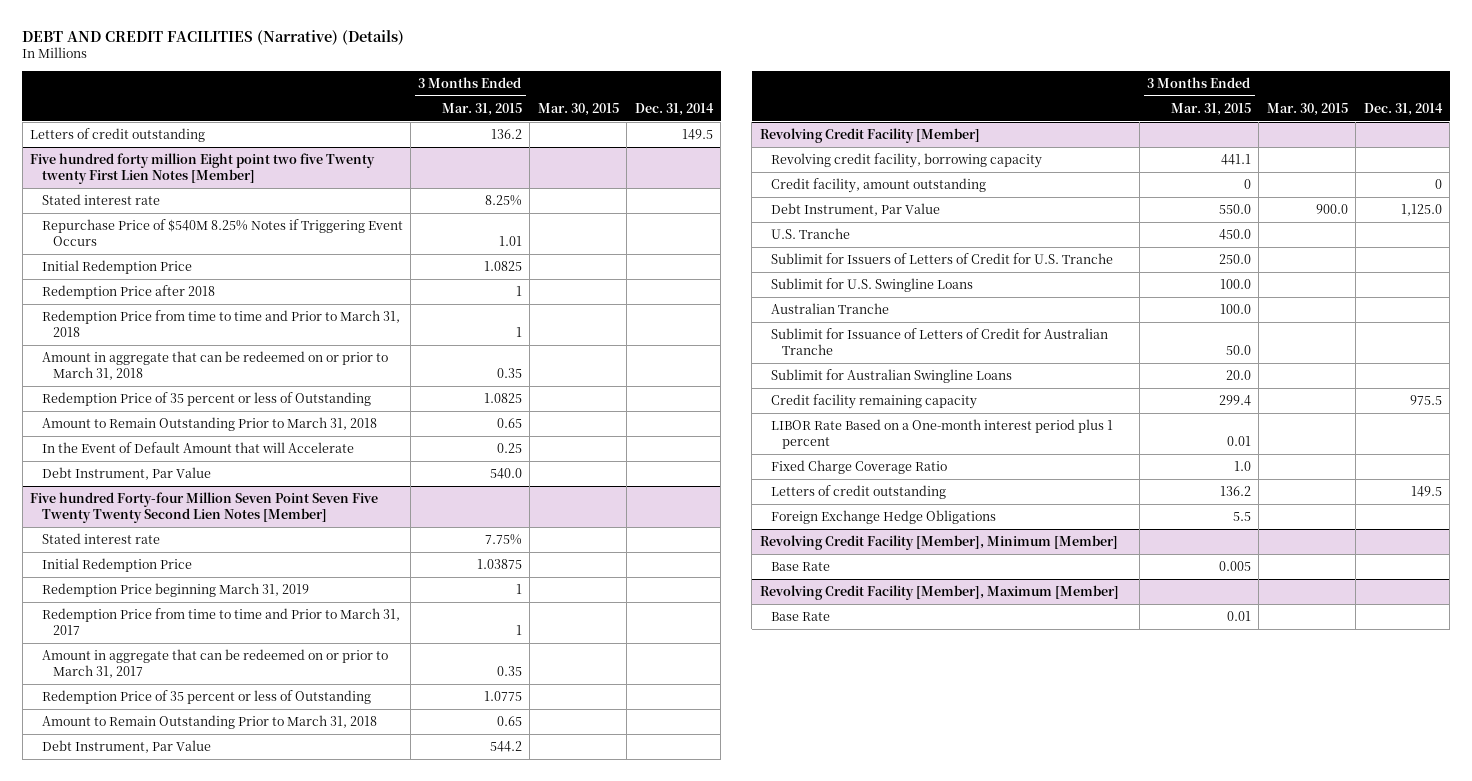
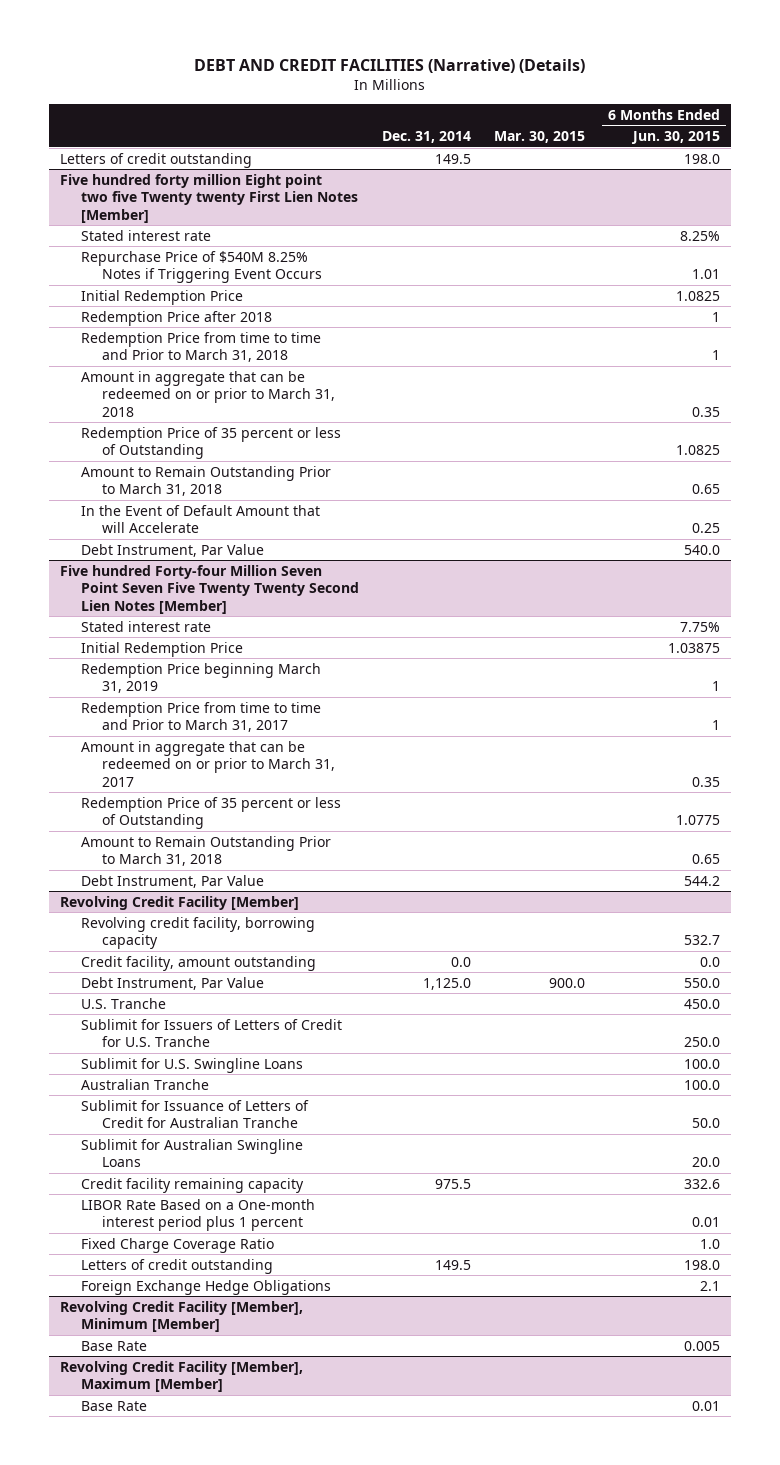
- | 3 Months Ended Mar. 31, 2015 | Mar. 30, 2015 | Dec. 31, 2014
+ | Dec. 31, 2014 | Mar. 30, 2015 | 6 Months Ended Jun. 30, 2015
@ Revolving Credit Facility [Member]
- Credit facility, amount outstanding | 0 | | 0
+ Credit facility, amount outstanding | 0.0 | | 0.0

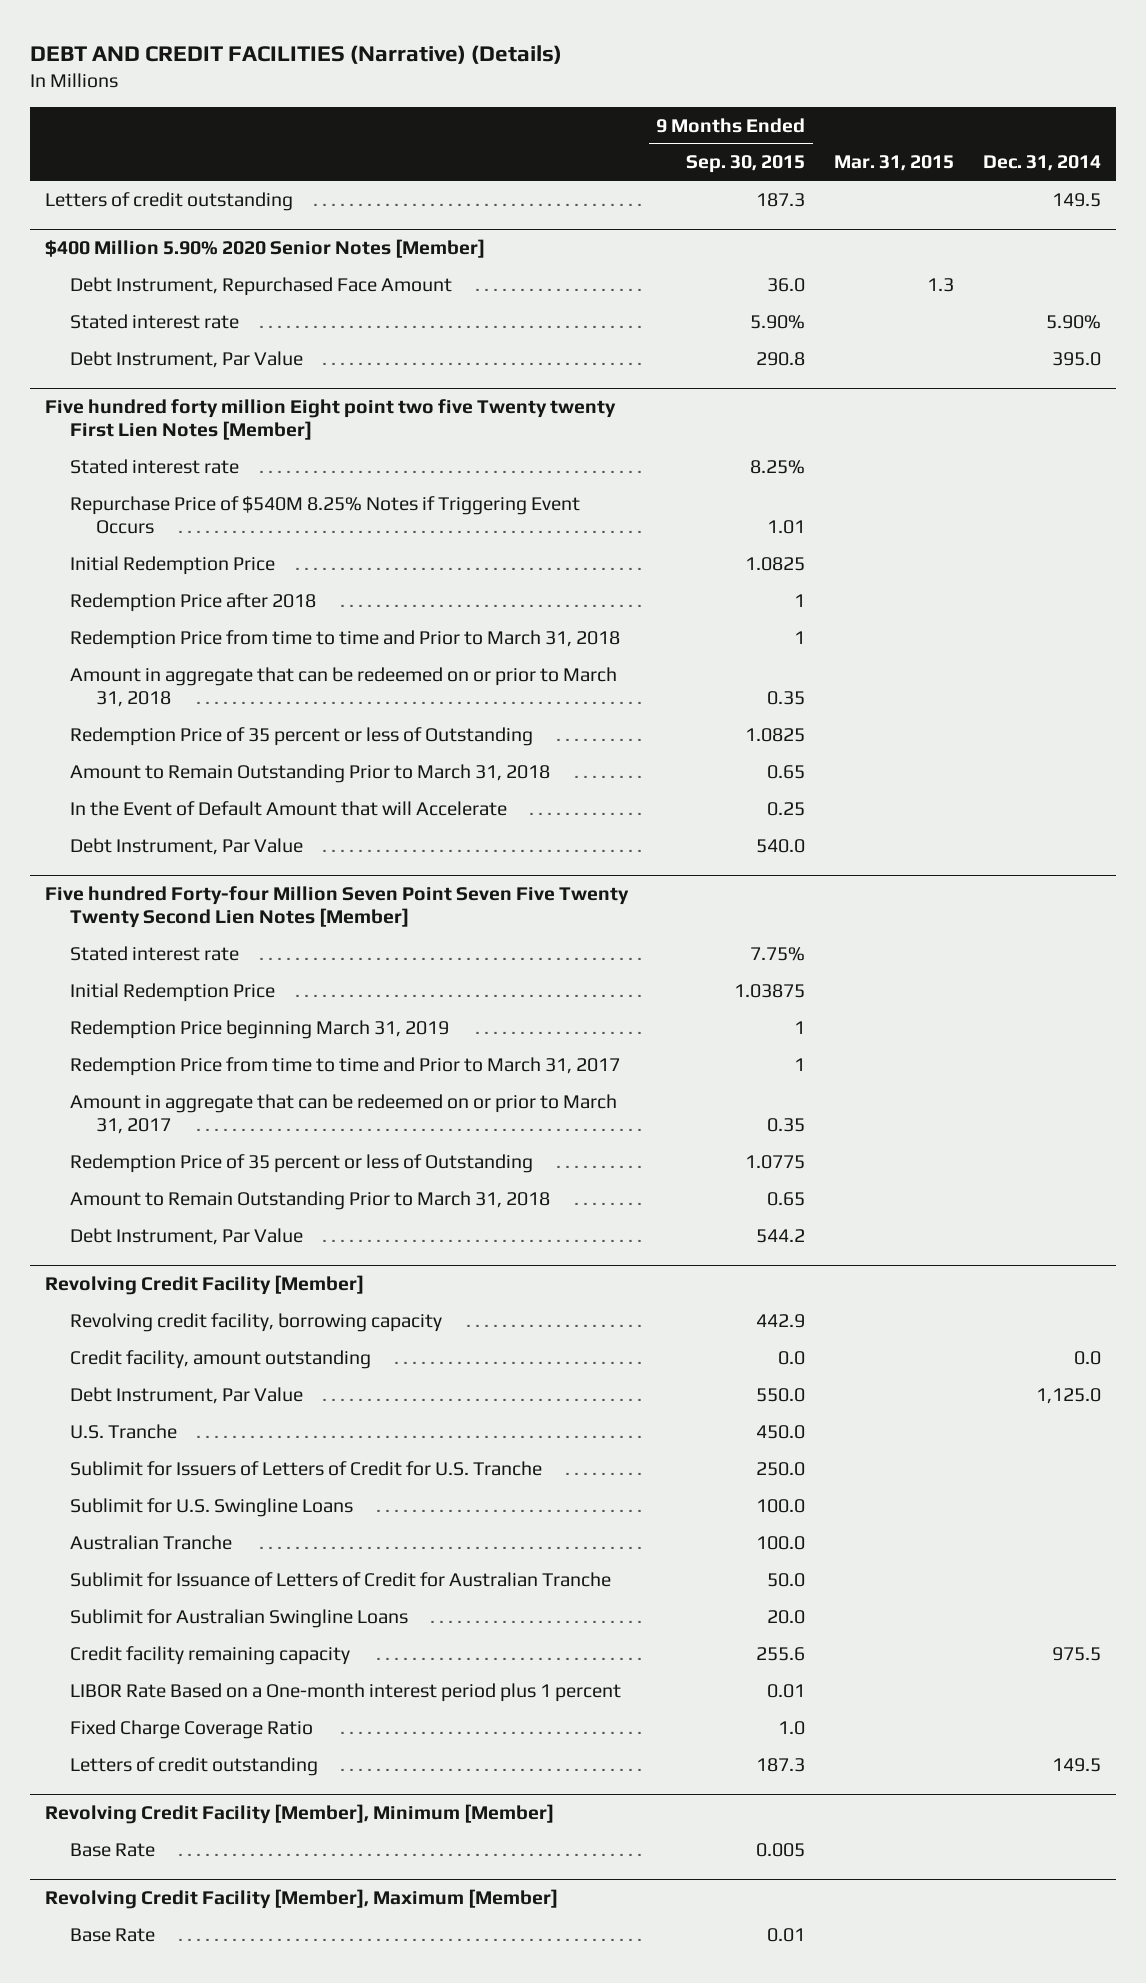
- | Dec. 31, 2014 | Mar. 30, 2015 | 6 Months Ended Jun. 30, 2015
+ | 9 Months Ended Sep. 30, 2015 | Mar. 31, 2015 | Dec. 31, 2014
+ $400 Million 5.90% 2020 Senior Notes [Member]
+ Debt Instrument, Repurchased Face Amount | 36.0 | 1.3 |
+ Stated interest rate | 5.90% | | 5.90%
+ Debt Instrument, Par Value | 290.8 | | 395.0
@ Revolving Credit Facility [Member]
- Foreign Exchange Hedge Obligations | | | 2.1

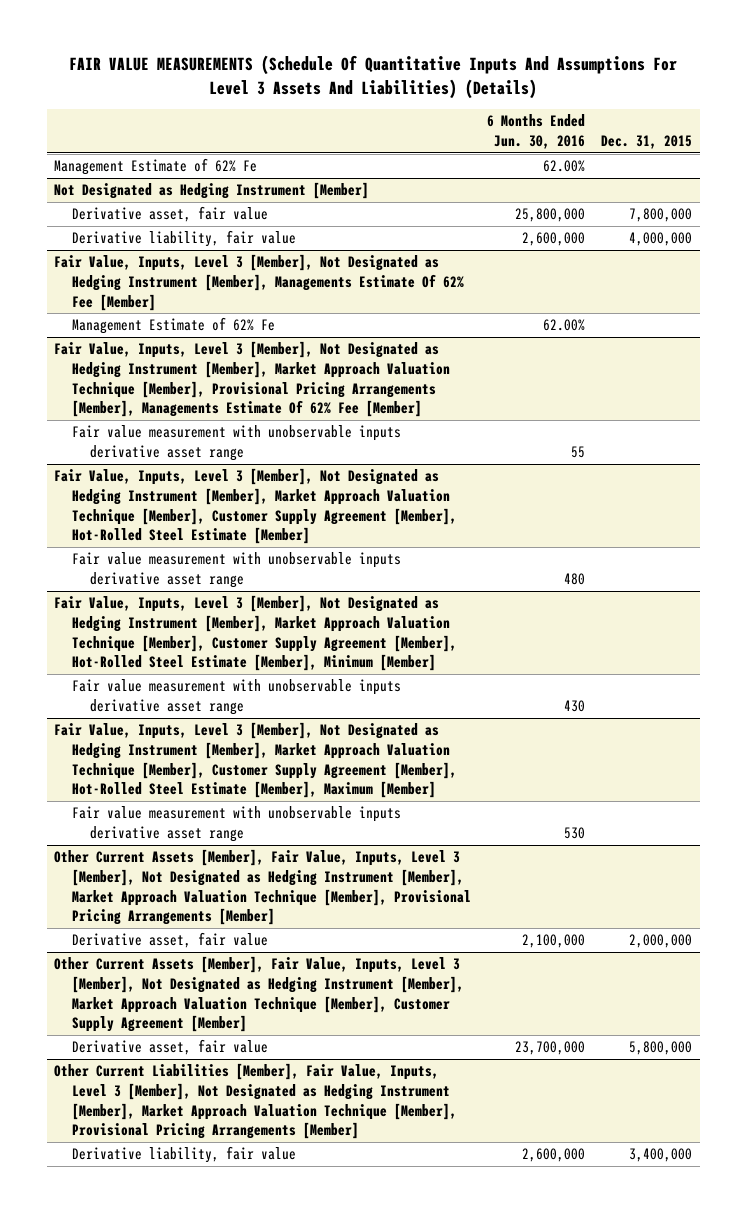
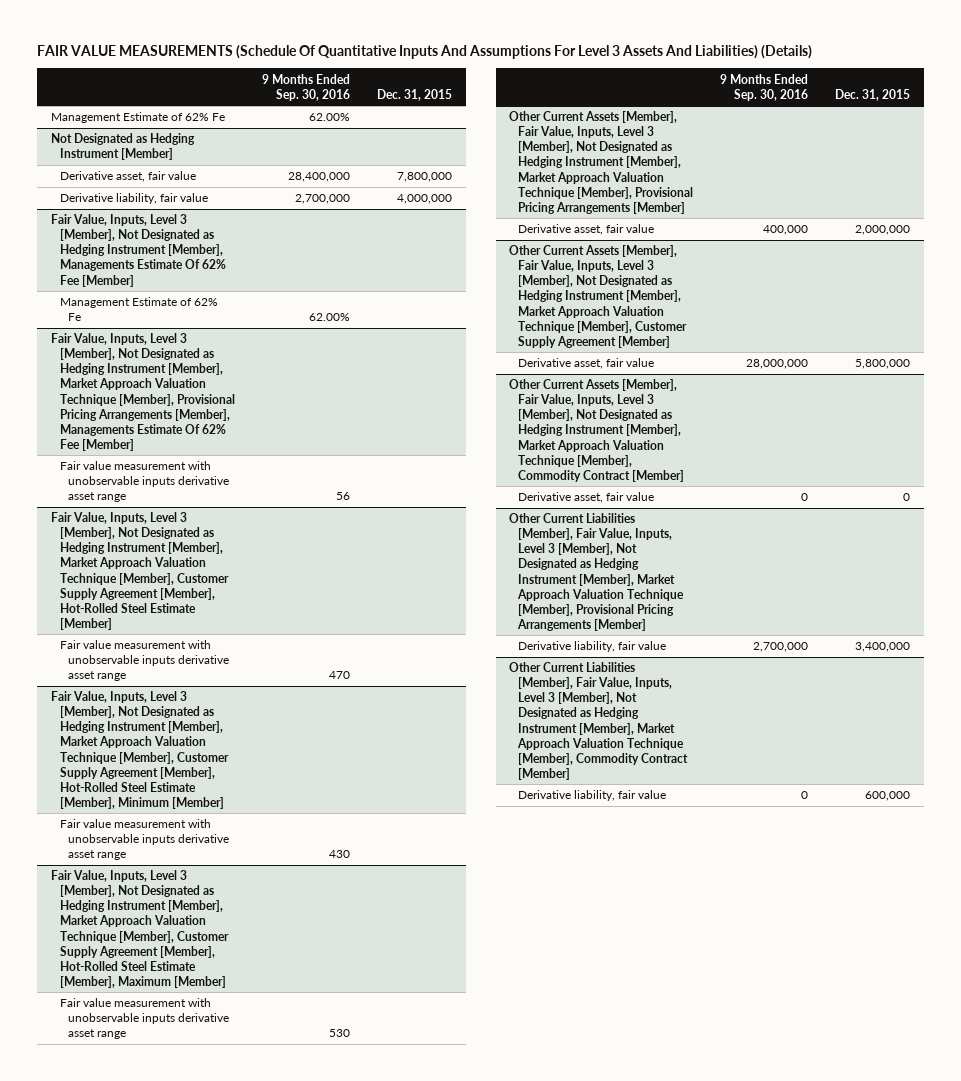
- | 6 Months Ended Jun. 30, 2016 | Dec. 31, 2015
+ | 9 Months Ended Sep. 30, 2016 | Dec. 31, 2015
+ Other Current Assets [Member], Fair Value, Inputs, Level 3 [Member], Not Designated as Hedging Instrument [Member], Market Approach Valuation Technique [Member], Commodity Contract [Member]
+ Derivative asset, fair value | 0 | 0
+ Other Current Liabilities [Member], Fair Value, Inputs, Level 3 [Member], Not Designated as Hedging Instrument [Member], Market Approach Valuation Technique [Member], Commodity Contract [Member]
+ Derivative liability, fair value | 0 | 600,000

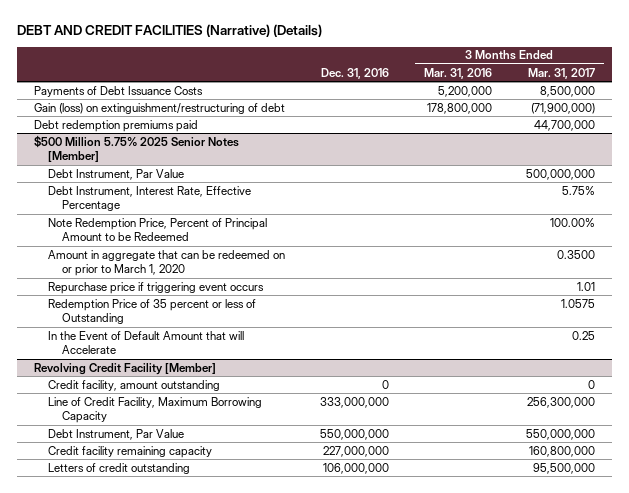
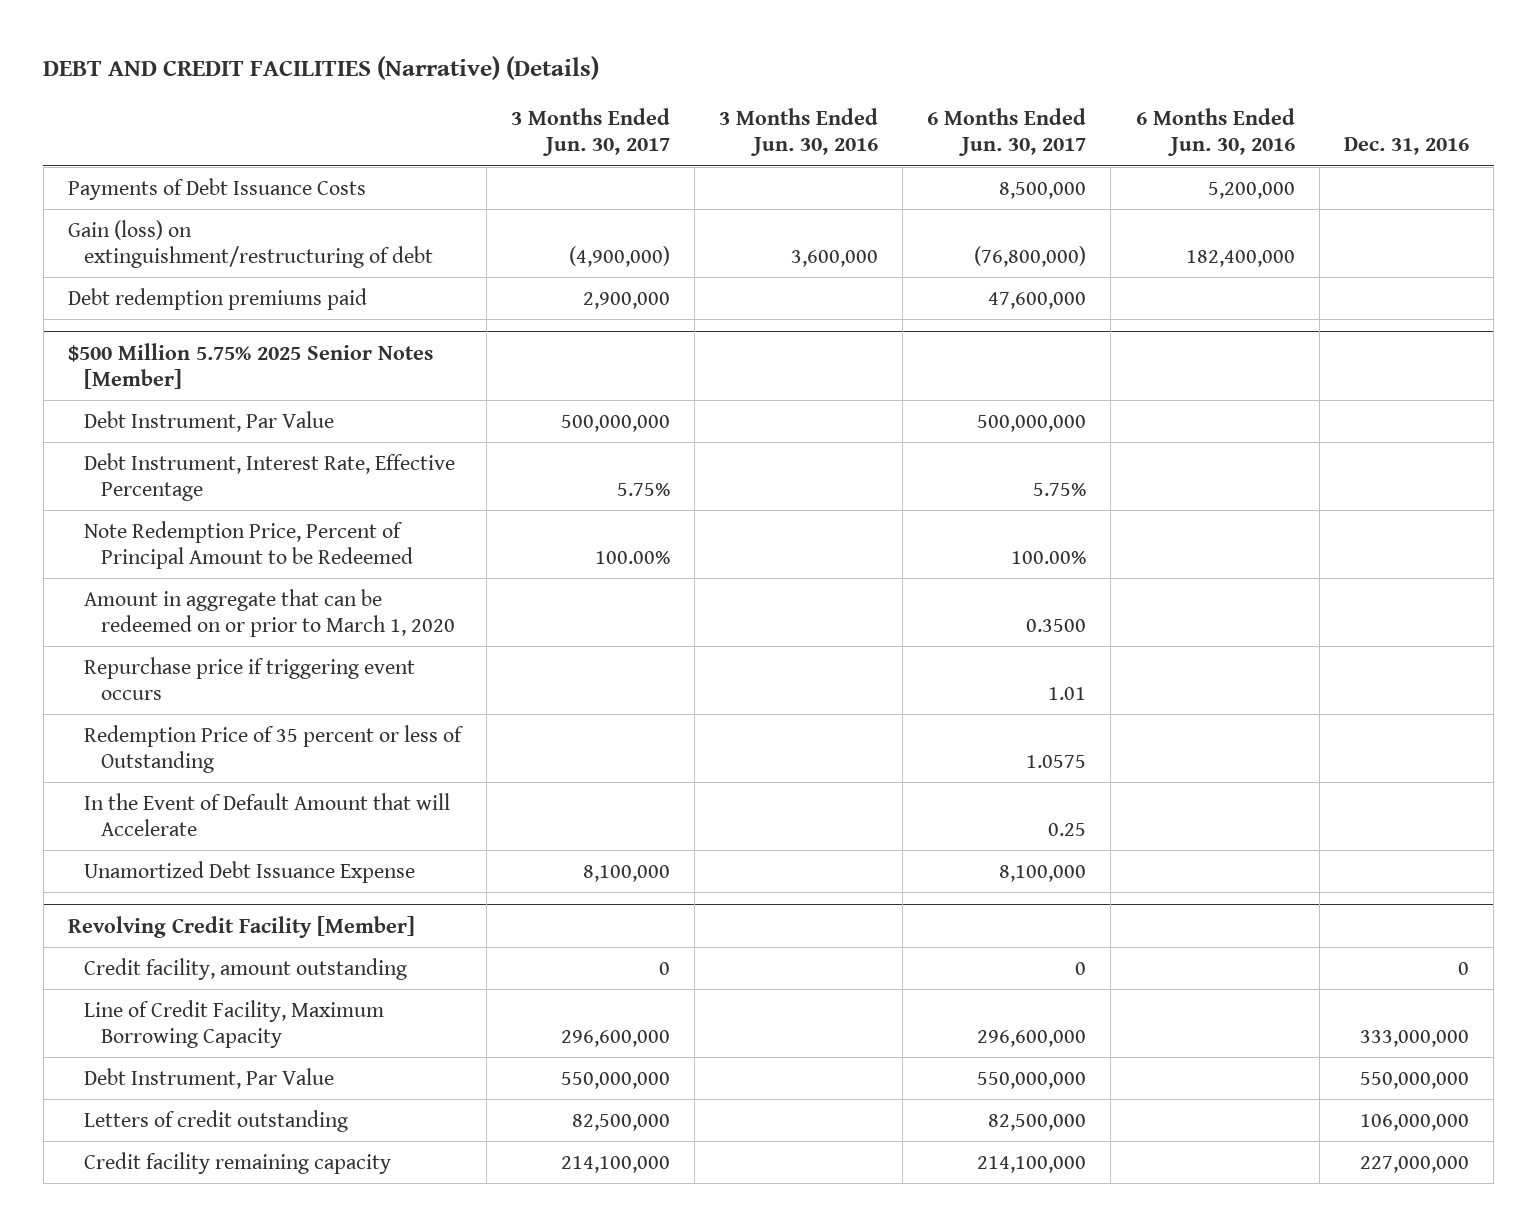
- | Dec. 31, 2016 | 3 Months Ended Mar. 31, 2016 | 3 Months Ended Mar. 31, 2017
+ | 3 Months Ended Jun. 30, 2017 | 3 Months Ended Jun. 30, 2016 | 6 Months Ended Jun. 30, 2017 | 6 Months Ended Jun. 30, 2016 | Dec. 31, 2016
@ $500 Million 5.75% 2025 Senior Notes [Member]
+ Unamortized Debt Issuance Expense | 8,100,000 | | 8,100,000 | |
@ Revolving Credit Facility [Member]
moved down: Credit facility remaining capacity | 214,100,000 | | 214,100,000 | | 227,000,000

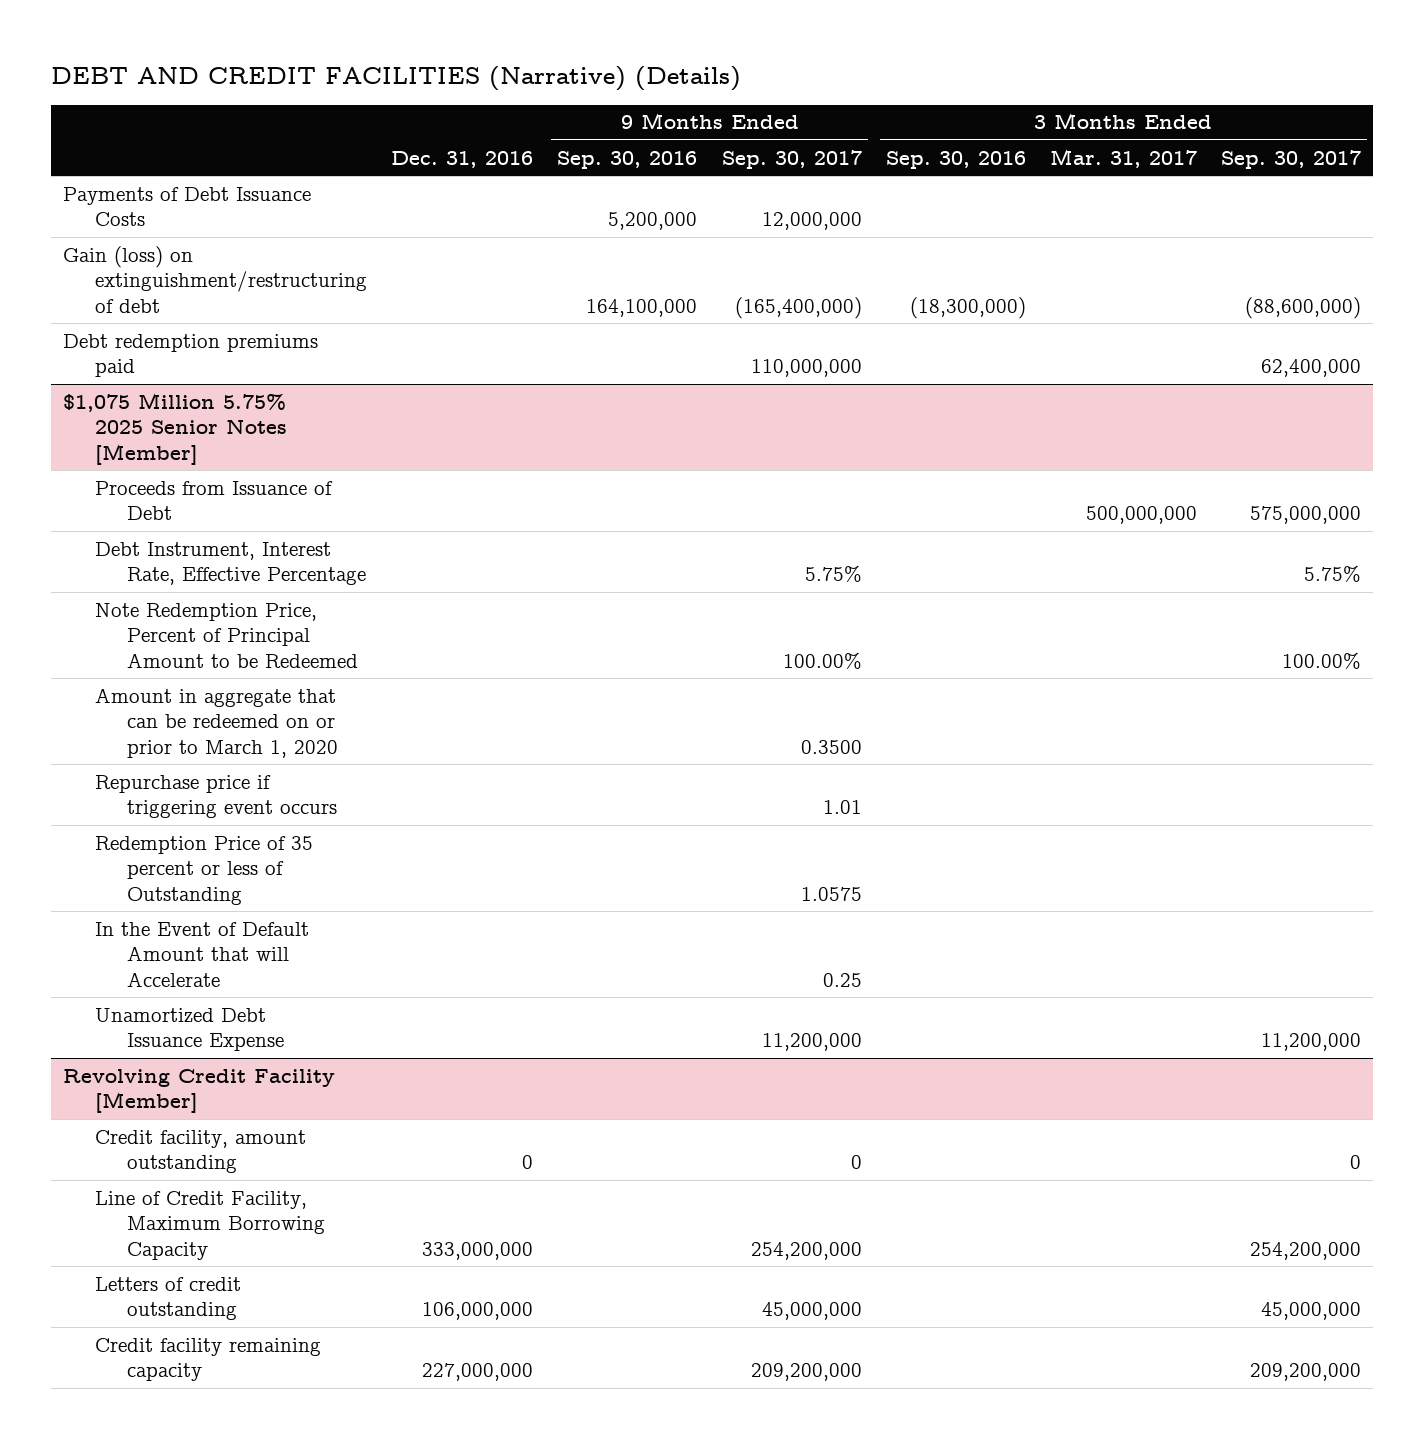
- | 3 Months Ended Jun. 30, 2017 | 3 Months Ended Jun. 30, 2016 | 6 Months Ended Jun. 30, 2017 | 6 Months Ended Jun. 30, 2016 | Dec. 31, 2016
+ | Dec. 31, 2016 | 9 Months Ended Sep. 30, 2016 | 9 Months Ended Sep. 30, 2017 | 3 Months Ended Sep. 30, 2016 | 3 Months Ended Mar. 31, 2017 | 3 Months Ended Sep. 30, 2017
- $500 Million 5.75% 2025 Senior Notes [Member]
- Debt Instrument, Par Value | 500,000,000 | | 500,000,000 | |
+ $1,075 Million 5.75% 2025 Senior Notes [Member]
+ Proceeds from Issuance of Debt | | | | | 500,000,000 | 575,000,000
@ Revolving Credit Facility [Member]
- Debt Instrument, Par Value | 550,000,000 | | 550,000,000 | | 550,000,000

